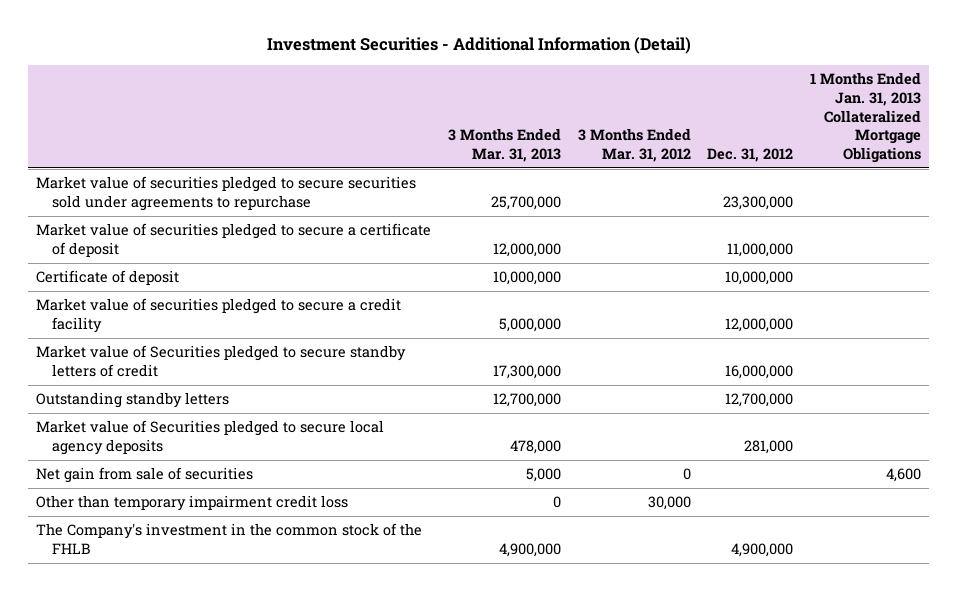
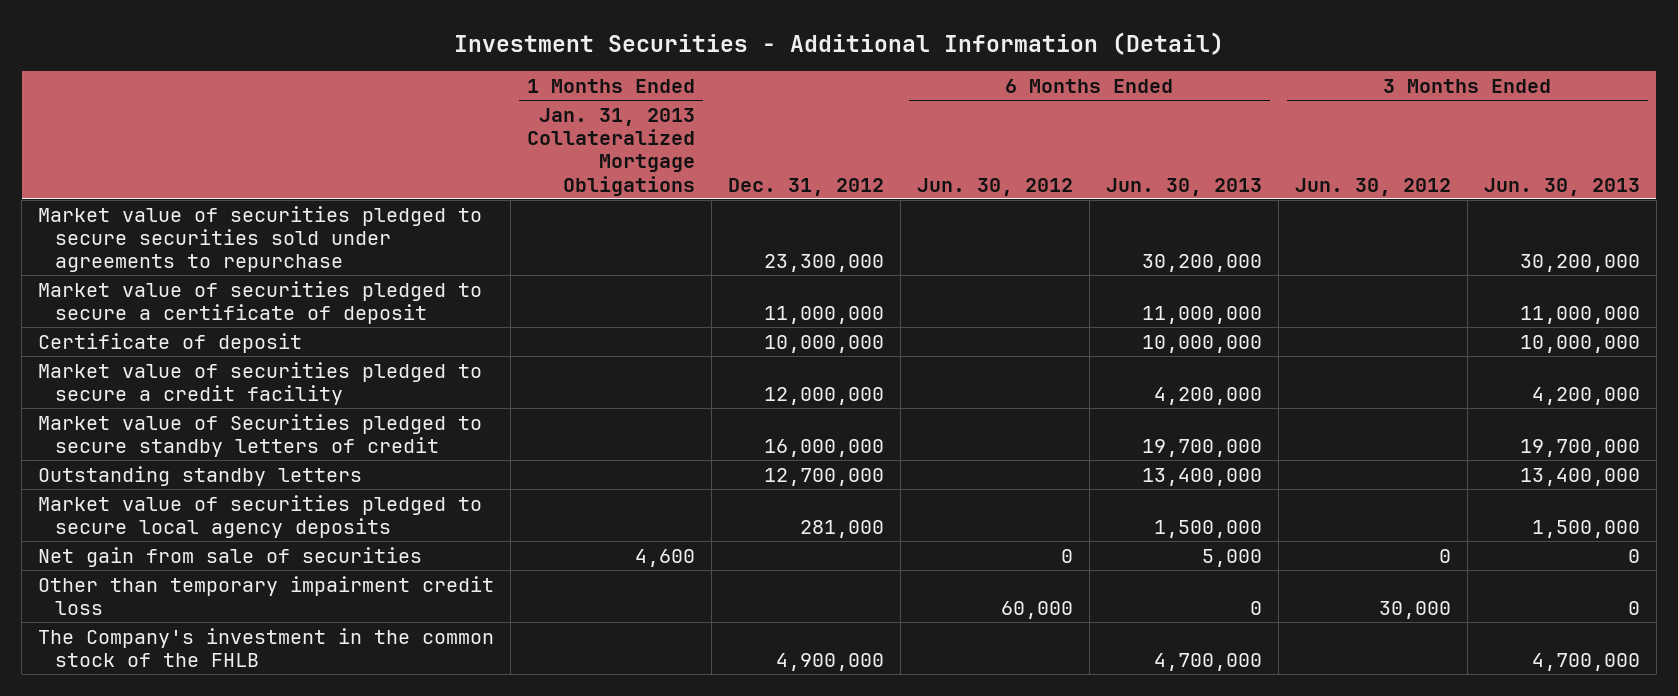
- | 3 Months Ended Mar. 31, 2013 | 3 Months Ended Mar. 31, 2012 | Dec. 31, 2012 | 1 Months Ended Jan. 31, 2013 Collateralized Mortgage Obligations
+ | 1 Months Ended Jan. 31, 2013 Collateralized Mortgage Obligations | Dec. 31, 2012 | 6 Months Ended Jun. 30, 2012 | 6 Months Ended Jun. 30, 2013 | 3 Months Ended Jun. 30, 2012 | 3 Months Ended Jun. 30, 2013
- Market value of Securities pledged to secure local agency deposits | 478,000 | | 281,000 |
+ Market value of securities pledged to secure local agency deposits | | 281,000 | | 1,500,000 | | 1,500,000

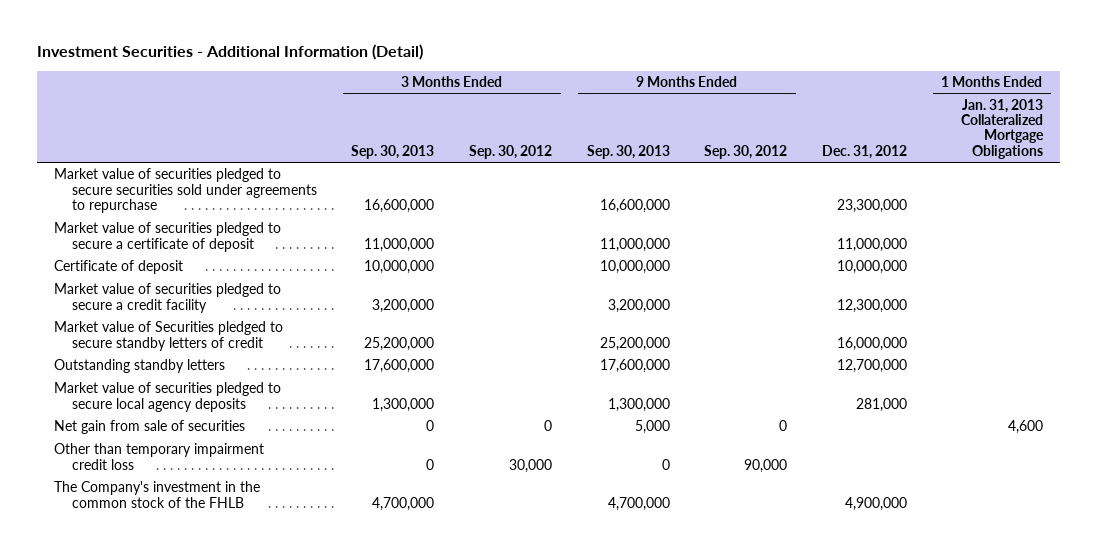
- | 1 Months Ended Jan. 31, 2013 Collateralized Mortgage Obligations | Dec. 31, 2012 | 6 Months Ended Jun. 30, 2012 | 6 Months Ended Jun. 30, 2013 | 3 Months Ended Jun. 30, 2012 | 3 Months Ended Jun. 30, 2013
+ | 3 Months Ended Sep. 30, 2013 | 3 Months Ended Sep. 30, 2012 | 9 Months Ended Sep. 30, 2013 | 9 Months Ended Sep. 30, 2012 | Dec. 31, 2012 | 1 Months Ended Jan. 31, 2013 Collateralized Mortgage Obligations
- Market value of securities pledged to secure a credit facility | | 12,000,000 | | 4,200,000 | | 4,200,000
+ Market value of securities pledged to secure a credit facility | 3,200,000 | | 3,200,000 | | 12,300,000 |

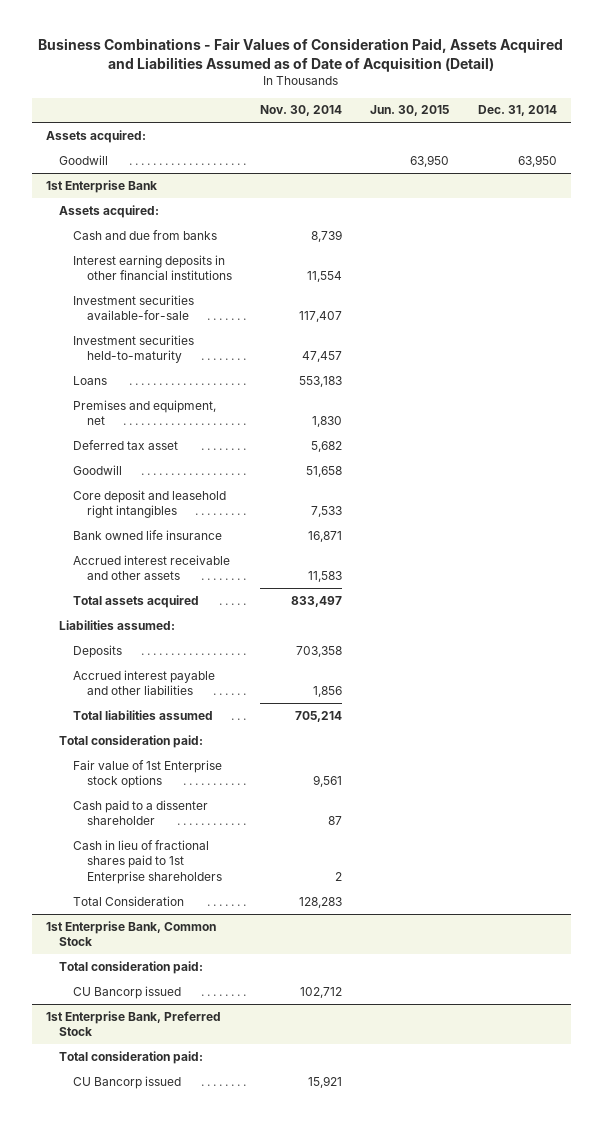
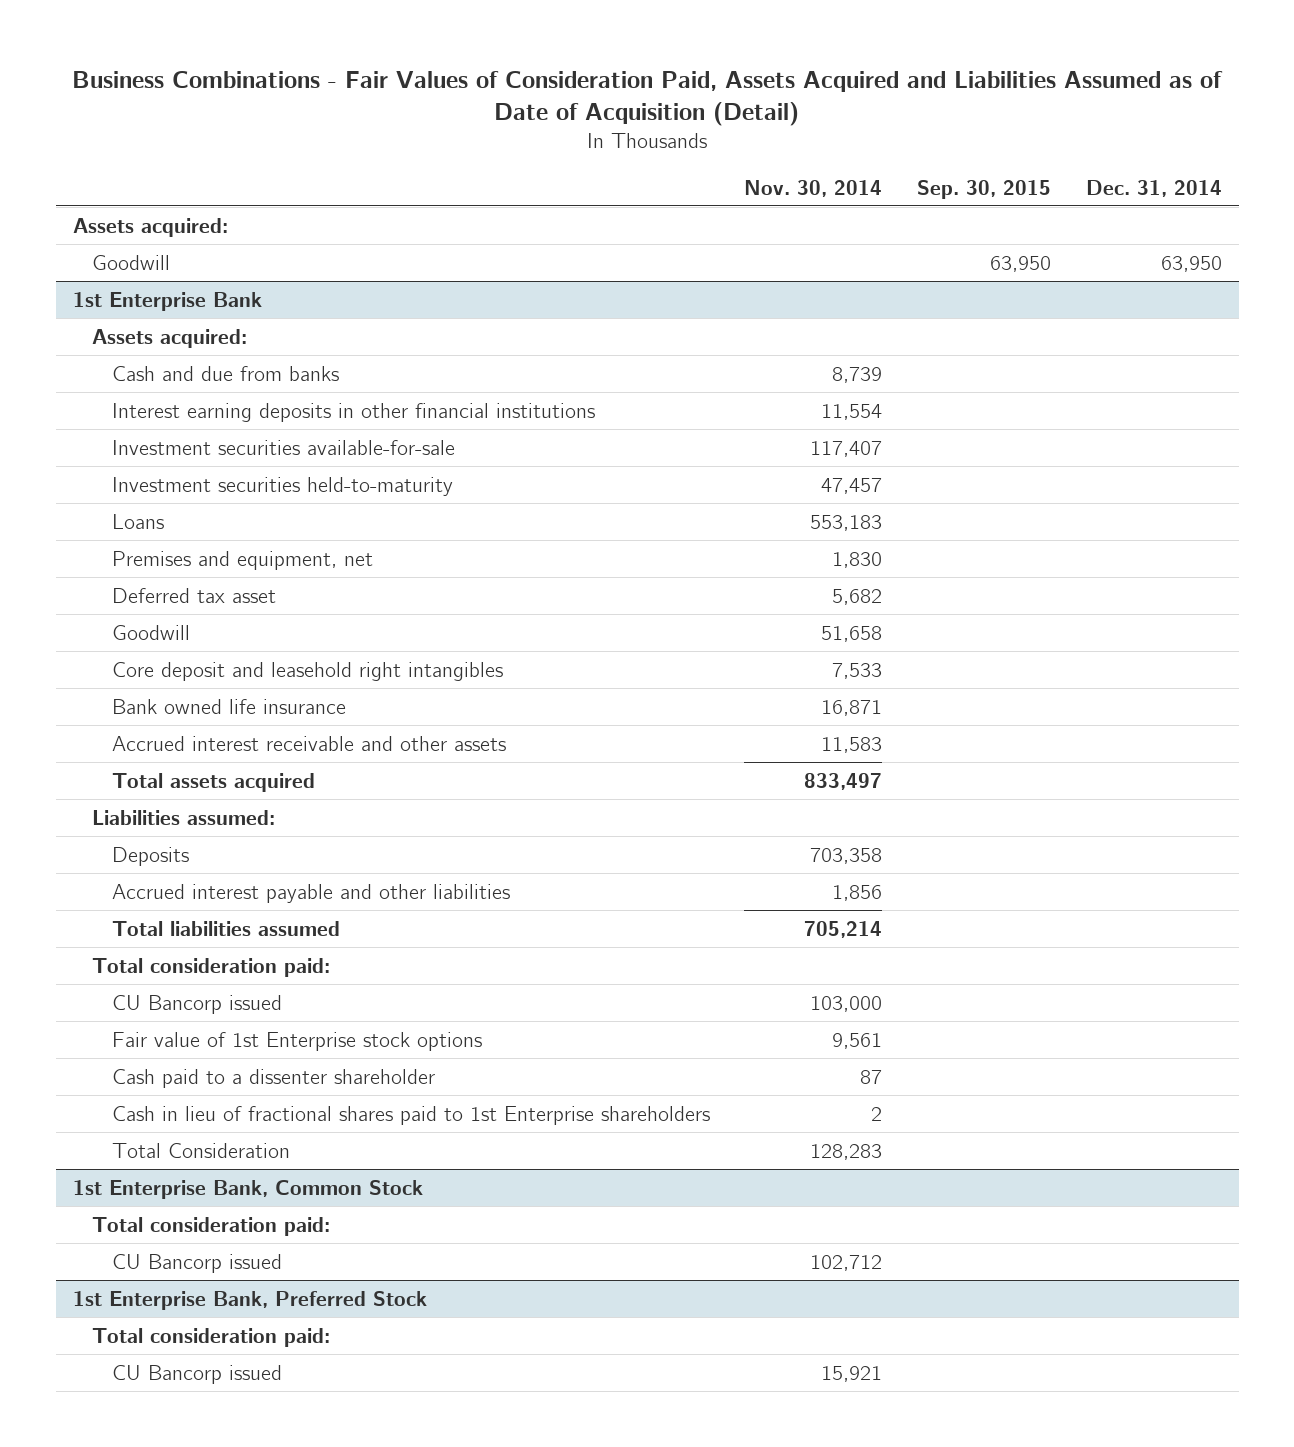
- | Nov. 30, 2014 | Jun. 30, 2015 | Dec. 31, 2014
+ | Nov. 30, 2014 | Sep. 30, 2015 | Dec. 31, 2014
@ 1st Enterprise Bank
+ CU Bancorp issued | 103,000 | |

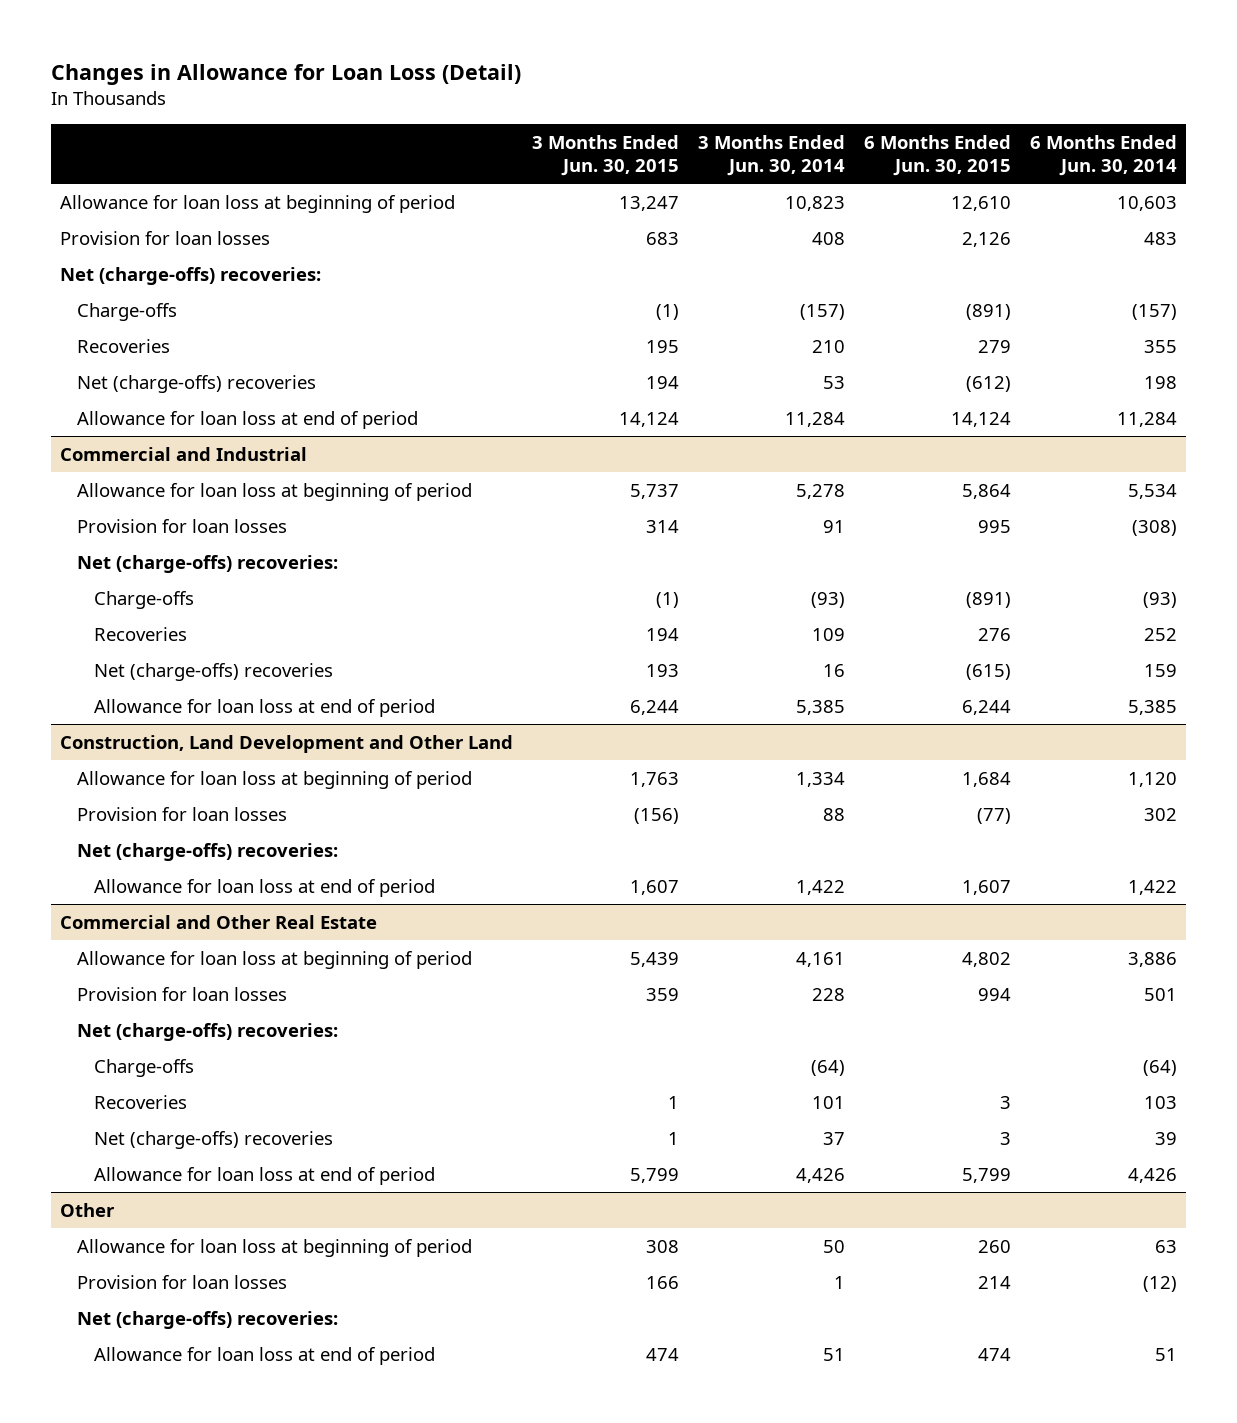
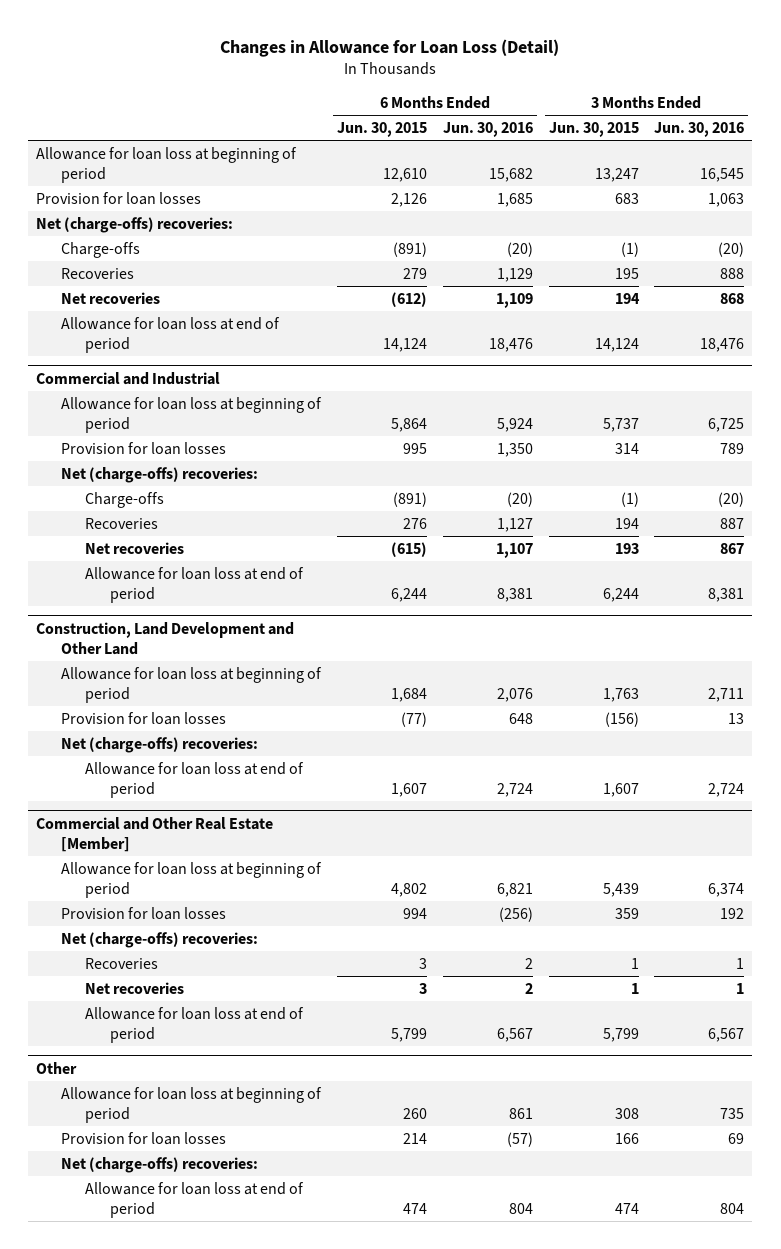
- | 3 Months Ended Jun. 30, 2015 | 3 Months Ended Jun. 30, 2014 | 6 Months Ended Jun. 30, 2015 | 6 Months Ended Jun. 30, 2014
+ | 6 Months Ended Jun. 30, 2015 | 6 Months Ended Jun. 30, 2016 | 3 Months Ended Jun. 30, 2015 | 3 Months Ended Jun. 30, 2016
- Net (charge-offs) recoveries | 194 | 53 | (612) | 198
+ Net recoveries | (612) | 1,109 | 194 | 868
@ Commercial and Industrial
- Net (charge-offs) recoveries | 193 | 16 | (615) | 159
+ Net recoveries | (615) | 1,107 | 193 | 867
- Commercial and Other Real Estate
+ Commercial and Other Real Estate [Member]
- Charge-offs | | (64) | | (64)
- Net (charge-offs) recoveries | 1 | 37 | 3 | 39
+ Net recoveries | 3 | 2 | 1 | 1

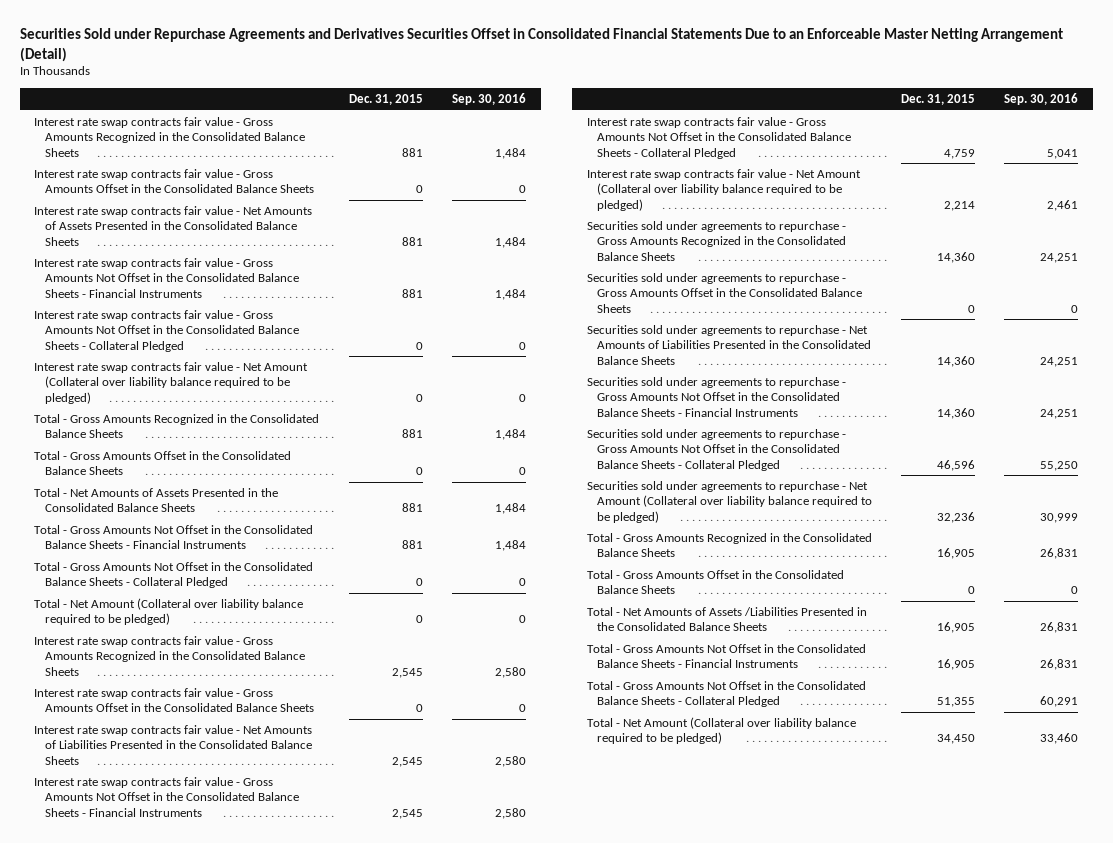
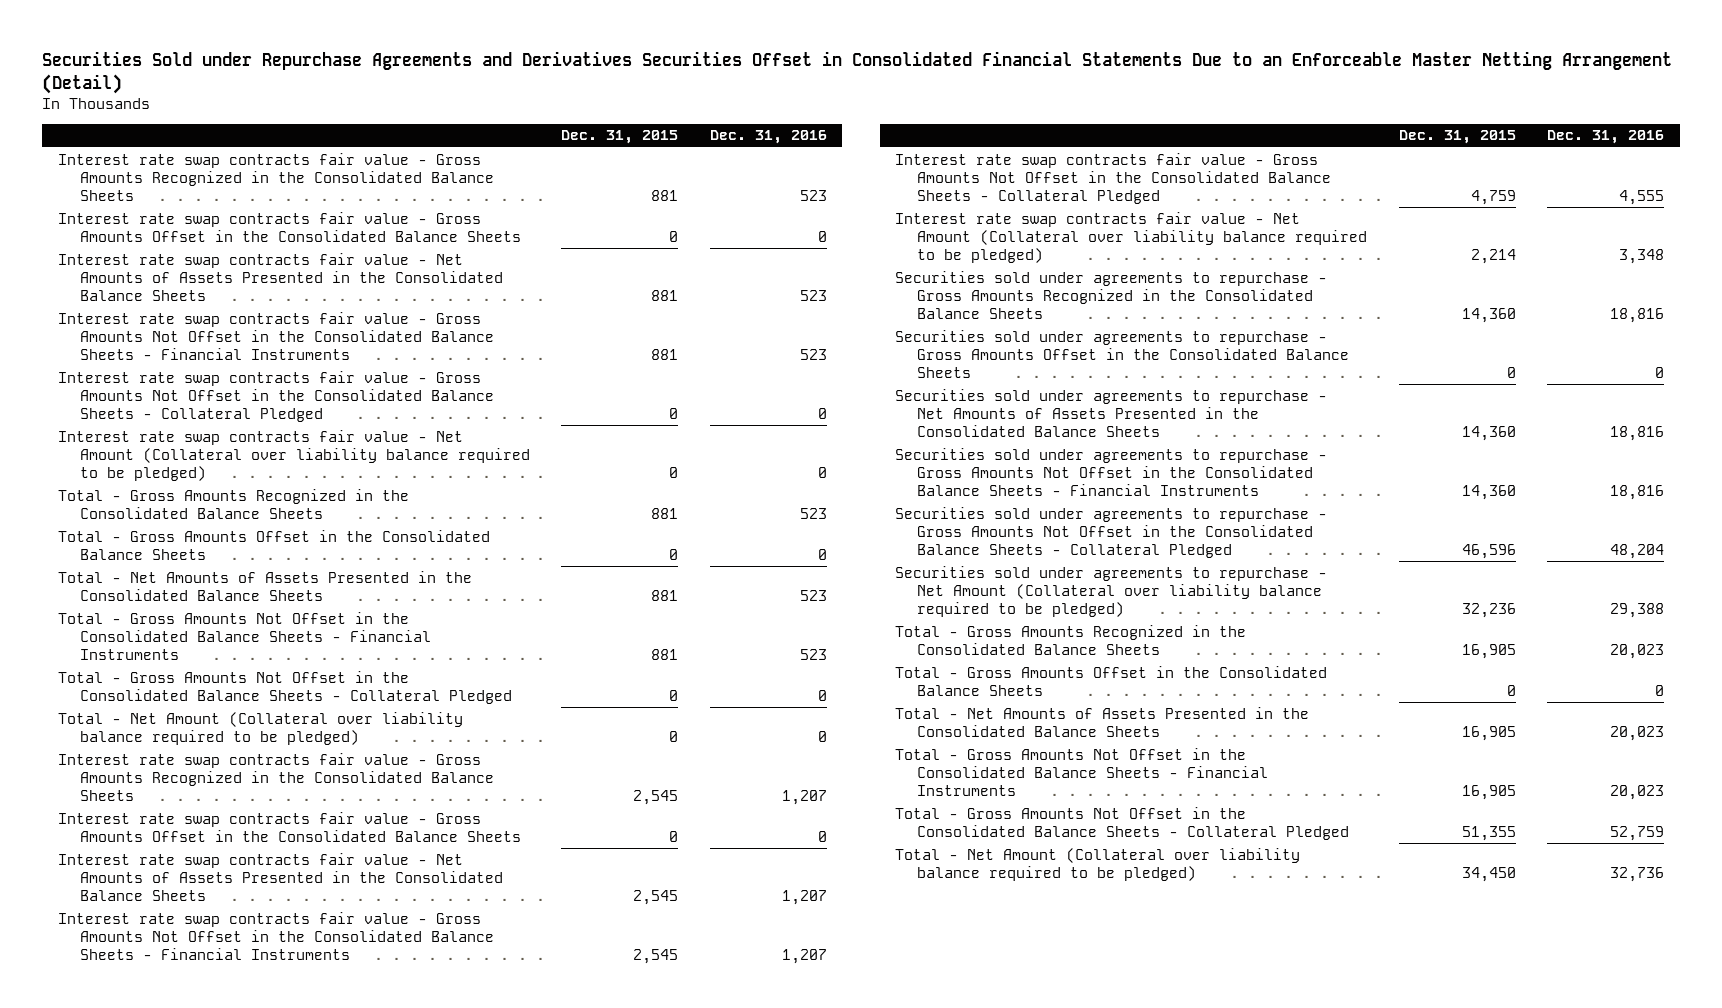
- | Dec. 31, 2015 | Sep. 30, 2016
+ | Dec. 31, 2015 | Dec. 31, 2016
- Interest rate swap contracts fair value - Net Amounts of Liabilities Presented in the Consolidated Balance Sheets | 2,545 | 2,580
+ Interest rate swap contracts fair value - Net Amounts of Assets Presented in the Consolidated Balance Sheets | 2,545 | 1,207
- Securities sold under agreements to repurchase - Net Amounts of Liabilities Presented in the Consolidated Balance Sheets | 14,360 | 24,251
+ Securities sold under agreements to repurchase - Net Amounts of Assets Presented in the Consolidated Balance Sheets | 14,360 | 18,816
- Total - Net Amounts of Assets /Liabilities Presented in the Consolidated Balance Sheets | 16,905 | 26,831
+ Total - Net Amounts of Assets Presented in the Consolidated Balance Sheets | 16,905 | 20,023

